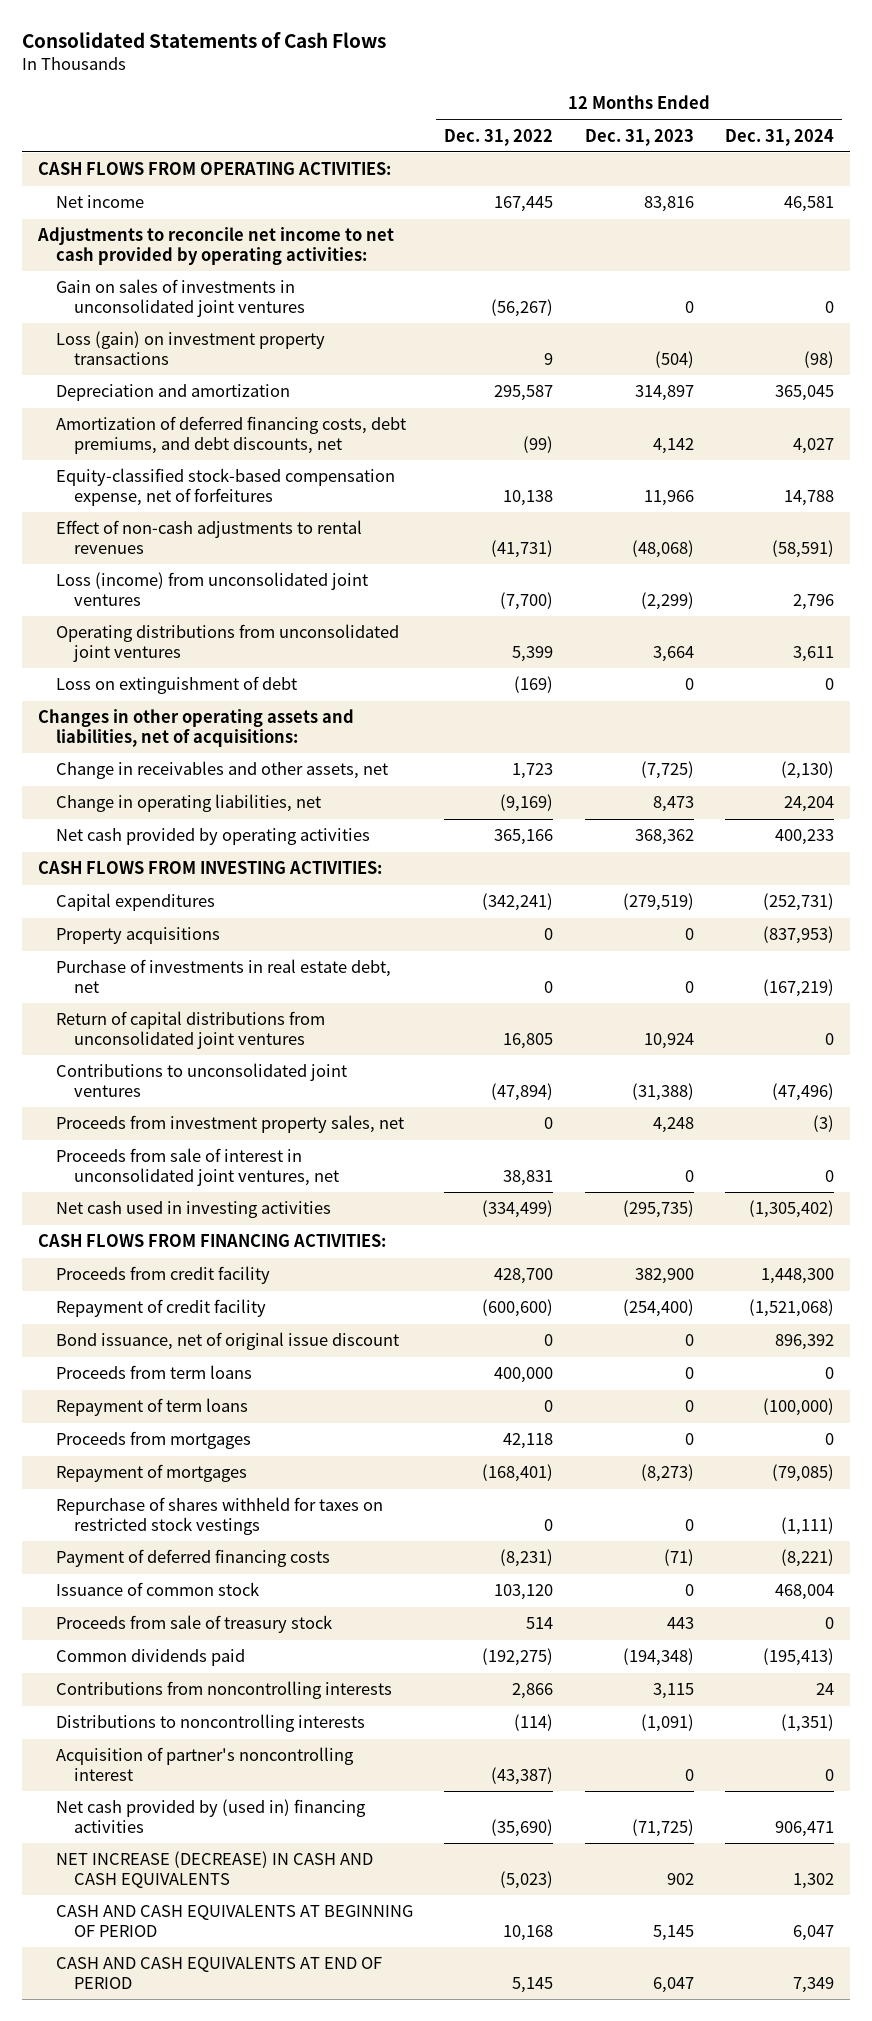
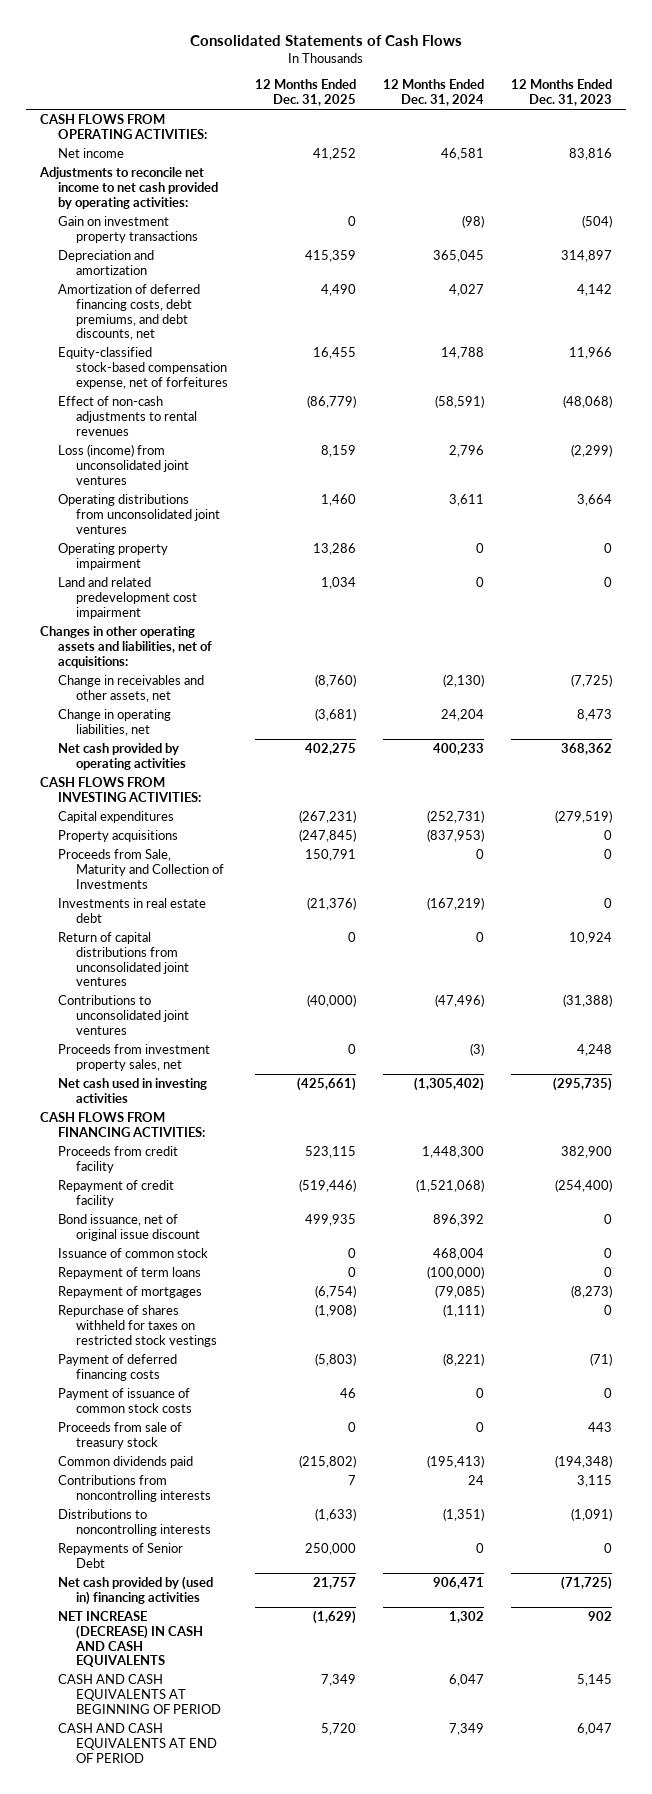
- | 12 Months Ended Dec. 31, 2022 | 12 Months Ended Dec. 31, 2023 | 12 Months Ended Dec. 31, 2024
+ | 12 Months Ended Dec. 31, 2025 | 12 Months Ended Dec. 31, 2024 | 12 Months Ended Dec. 31, 2023
- Gain on sales of investments in unconsolidated joint ventures | (56,267) | 0 | 0
- Loss (gain) on investment property transactions | 9 | (504) | (98)
+ Gain on investment property transactions | 0 | (98) | (504)
- Loss on extinguishment of debt | (169) | 0 | 0
+ Operating property impairment | 13,286 | 0 | 0
+ Land and related predevelopment cost impairment | 1,034 | 0 | 0
- Purchase of investments in real estate debt, net | 0 | 0 | (167,219)
+ Proceeds from Sale, Maturity and Collection of Investments | 150,791 | 0 | 0
+ Investments in real estate debt | (21,376) | (167,219) | 0
- Proceeds from sale of interest in unconsolidated joint ventures, net | 38,831 | 0 | 0
- Proceeds from term loans | 400,000 | 0 | 0
moved up: Issuance of common stock | 0 | 468,004 | 0
- Proceeds from mortgages | 42,118 | 0 | 0
+ Payment of issuance of common stock costs | 46 | 0 | 0
- Acquisition of partner's noncontrolling interest | (43,387) | 0 | 0
+ Repayments of Senior Debt | 250,000 | 0 | 0

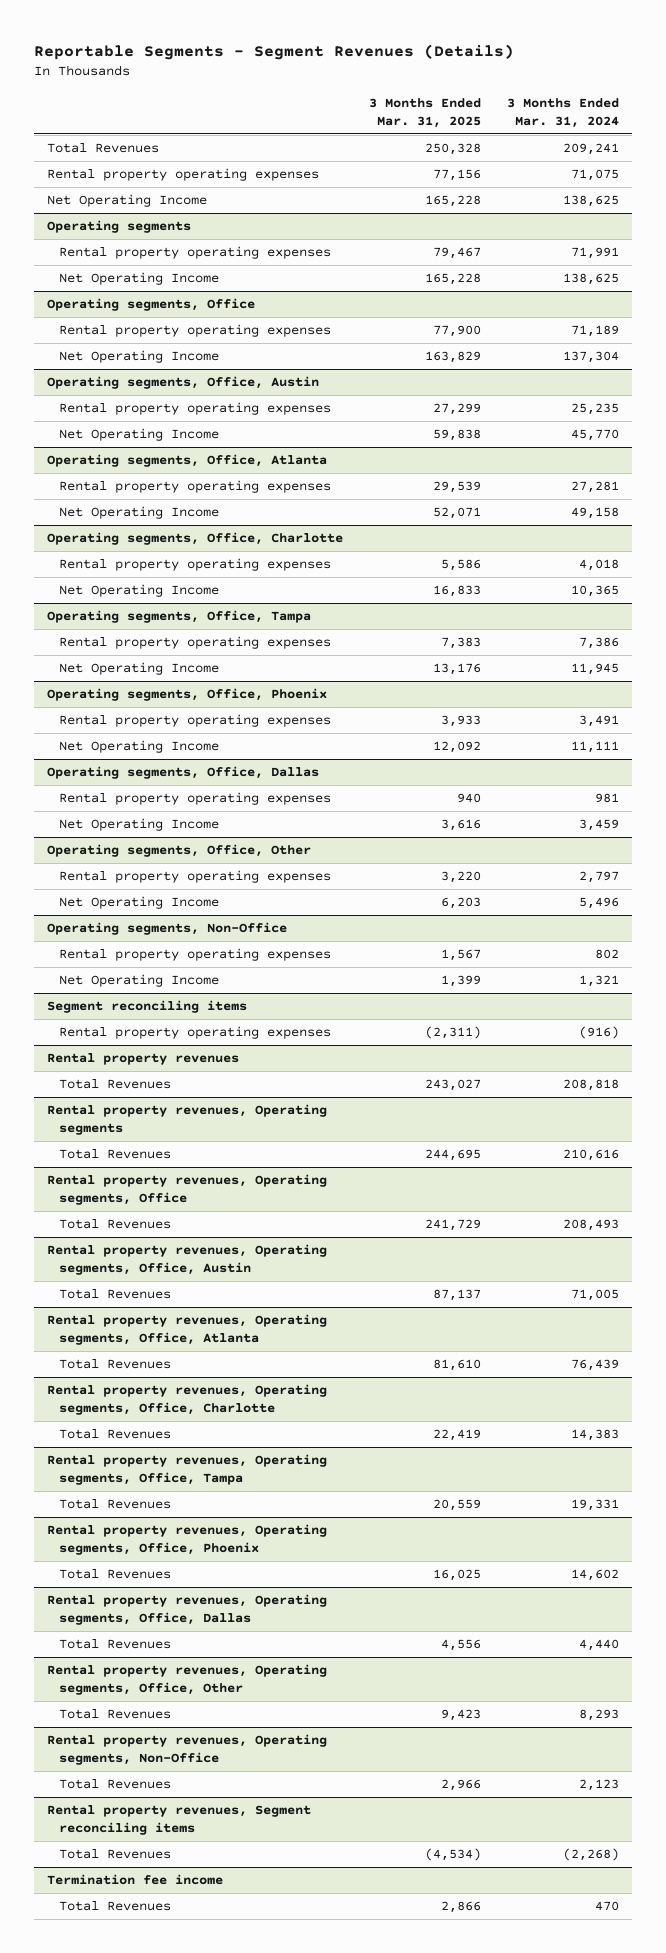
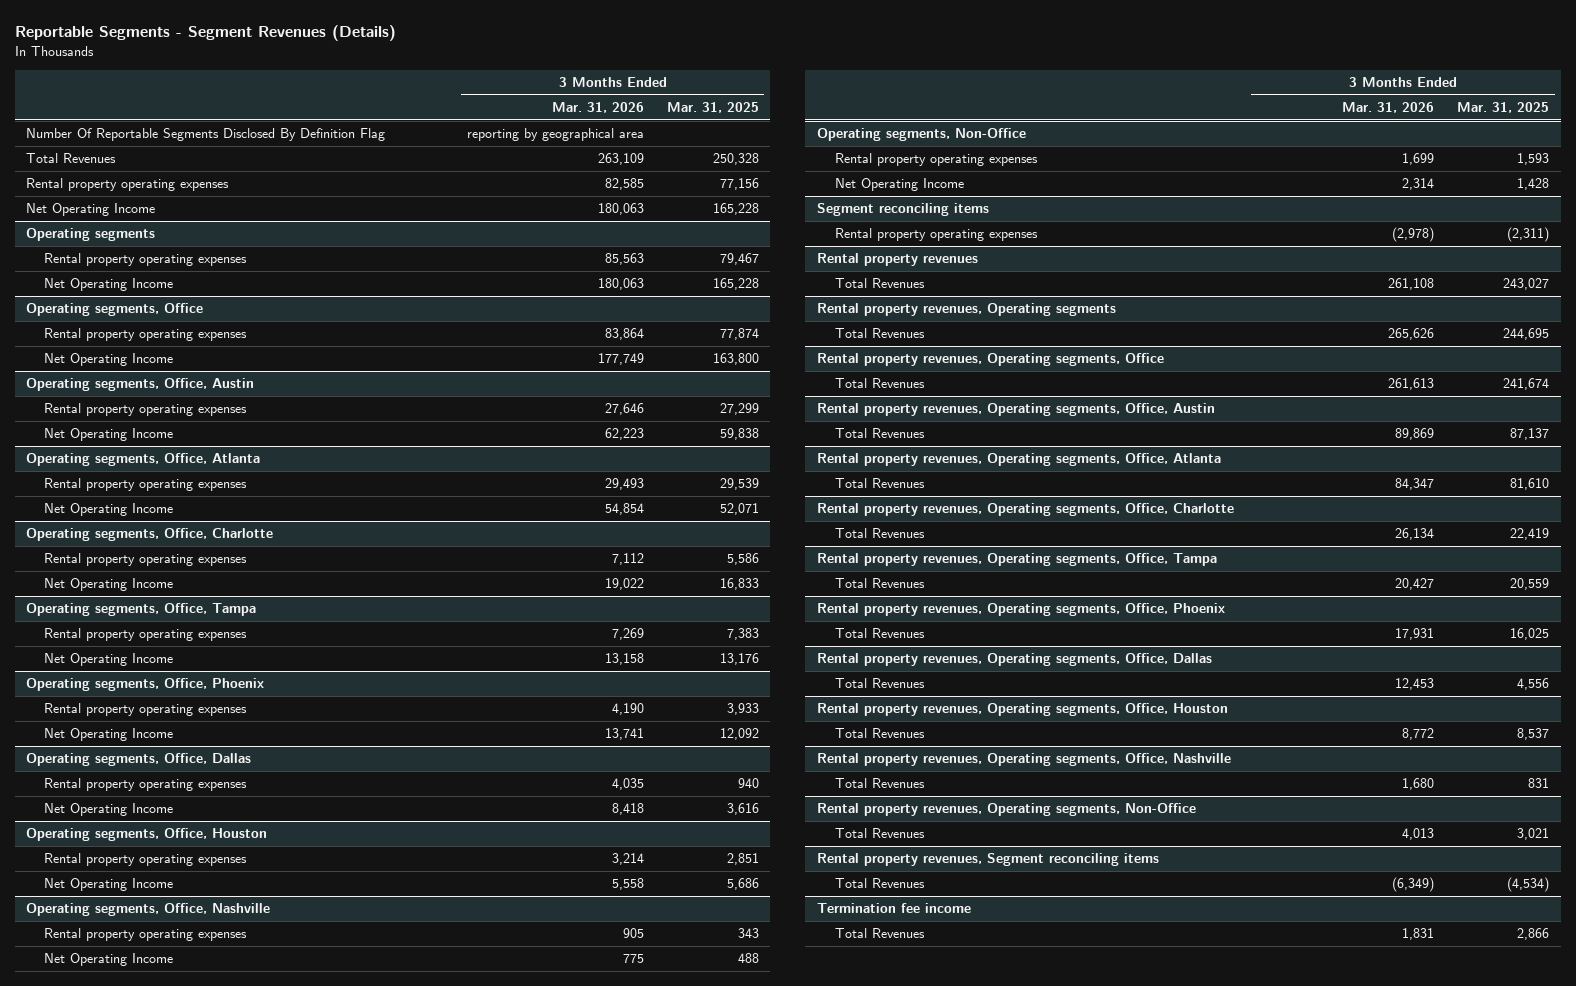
- | 3 Months Ended Mar. 31, 2025 | 3 Months Ended Mar. 31, 2024
+ | 3 Months Ended Mar. 31, 2026 | 3 Months Ended Mar. 31, 2025
+ Number Of Reportable Segments Disclosed By Definition Flag | reporting by geographical area |
@ Operating segments, Office
- Rental property operating expenses | 77,900 | 71,189
- Net Operating Income | 163,829 | 137,304
+ Rental property operating expenses | 83,864 | 77,874
+ Net Operating Income | 177,749 | 163,800
- Operating segments, Office, Other
- Rental property operating expenses | 3,220 | 2,797
- Net Operating Income | 6,203 | 5,496
+ Operating segments, Office, Houston
+ Rental property operating expenses | 3,214 | 2,851
+ Net Operating Income | 5,558 | 5,686
+ Operating segments, Office, Nashville
+ Rental property operating expenses | 905 | 343
+ Net Operating Income | 775 | 488
@ Operating segments, Non-Office
- Rental property operating expenses | 1,567 | 802
- Net Operating Income | 1,399 | 1,321
+ Rental property operating expenses | 1,699 | 1,593
+ Net Operating Income | 2,314 | 1,428
@ Rental property revenues, Operating segments, Office
- Total Revenues | 241,729 | 208,493
+ Total Revenues | 261,613 | 241,674
- Rental property revenues, Operating segments, Office, Other
- Total Revenues | 9,423 | 8,293
+ Rental property revenues, Operating segments, Office, Houston
+ Total Revenues | 8,772 | 8,537
+ Rental property revenues, Operating segments, Office, Nashville
+ Total Revenues | 1,680 | 831
@ Rental property revenues, Operating segments, Non-Office
- Total Revenues | 2,966 | 2,123
+ Total Revenues | 4,013 | 3,021

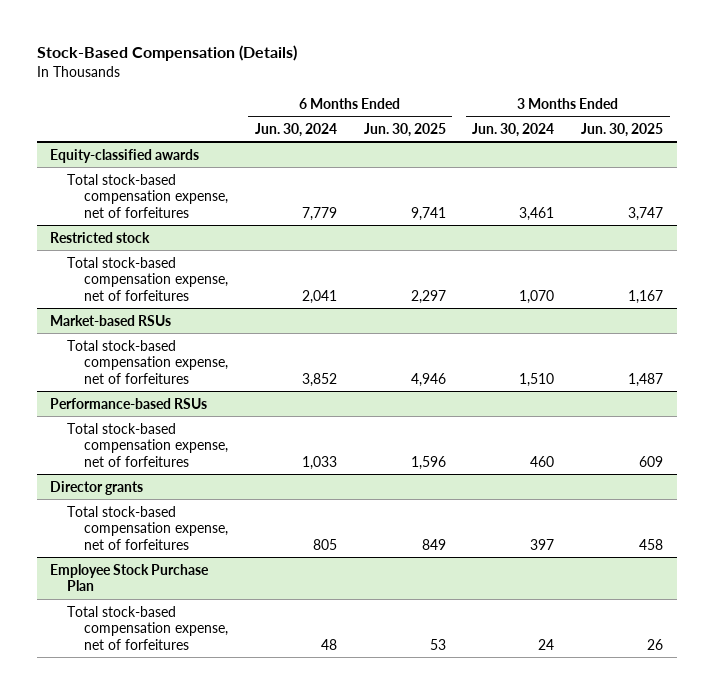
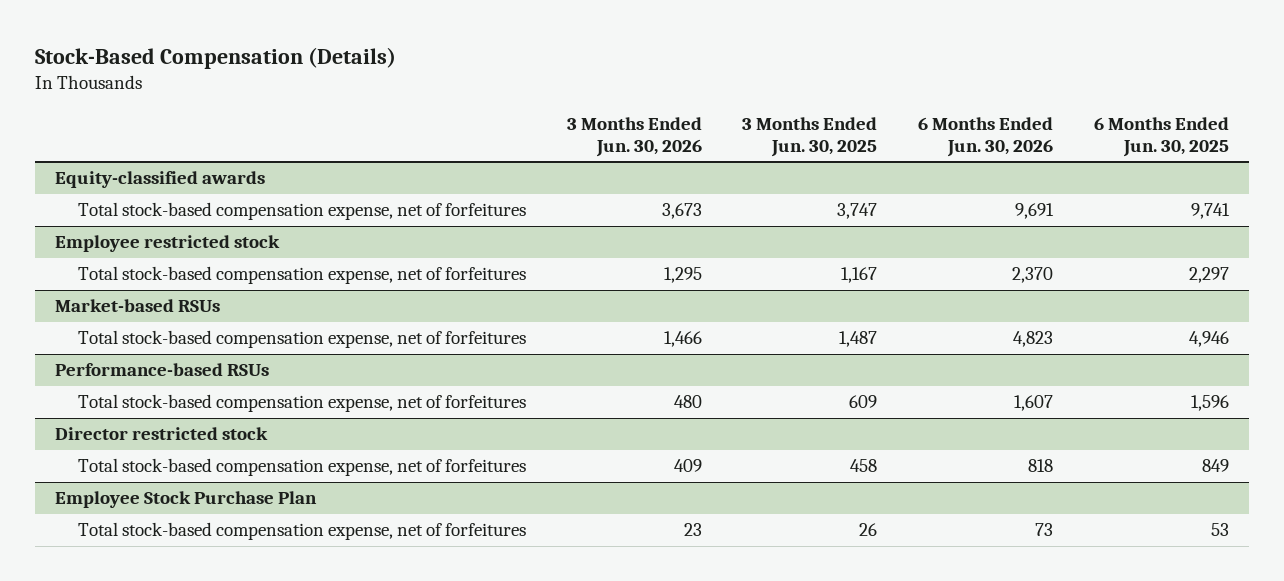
- | 6 Months Ended Jun. 30, 2024 | 6 Months Ended Jun. 30, 2025 | 3 Months Ended Jun. 30, 2024 | 3 Months Ended Jun. 30, 2025
+ | 3 Months Ended Jun. 30, 2026 | 3 Months Ended Jun. 30, 2025 | 6 Months Ended Jun. 30, 2026 | 6 Months Ended Jun. 30, 2025
- Restricted stock
+ Employee restricted stock
- Director grants
+ Director restricted stock

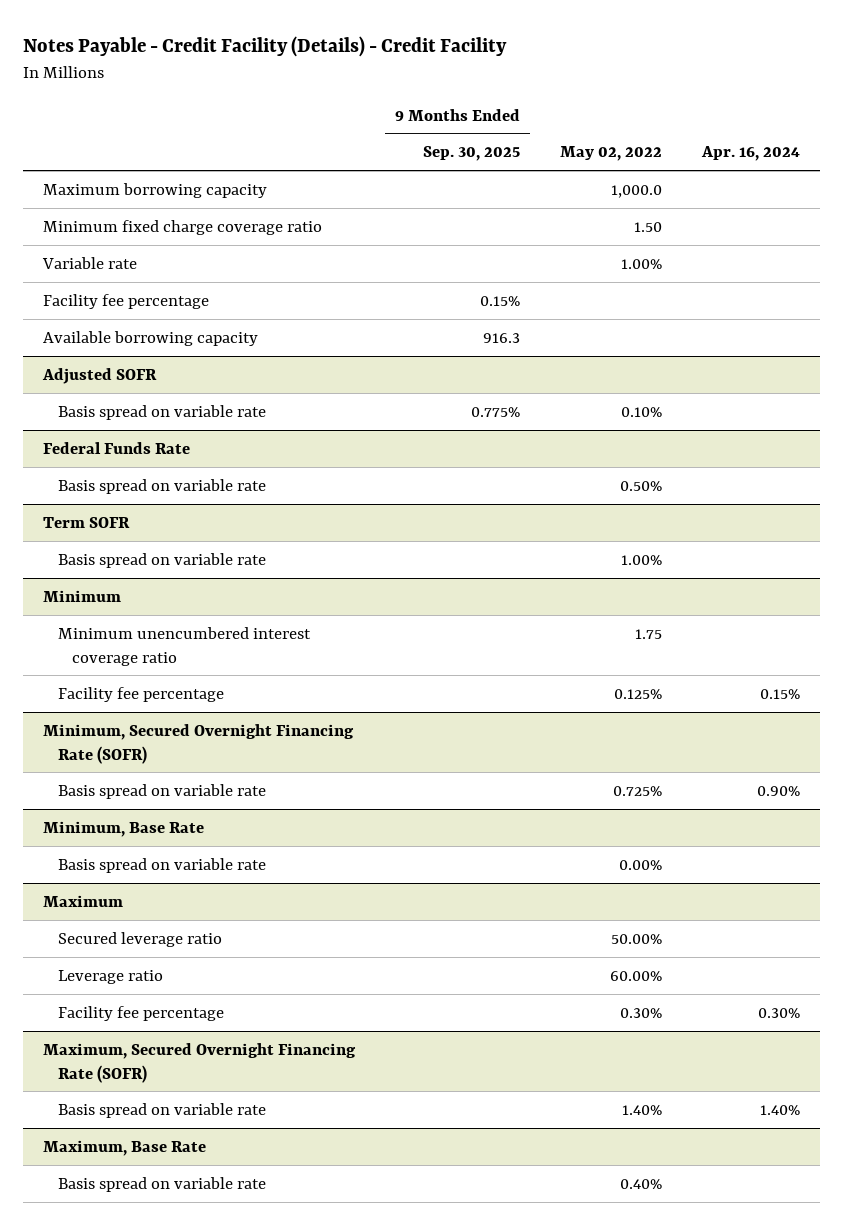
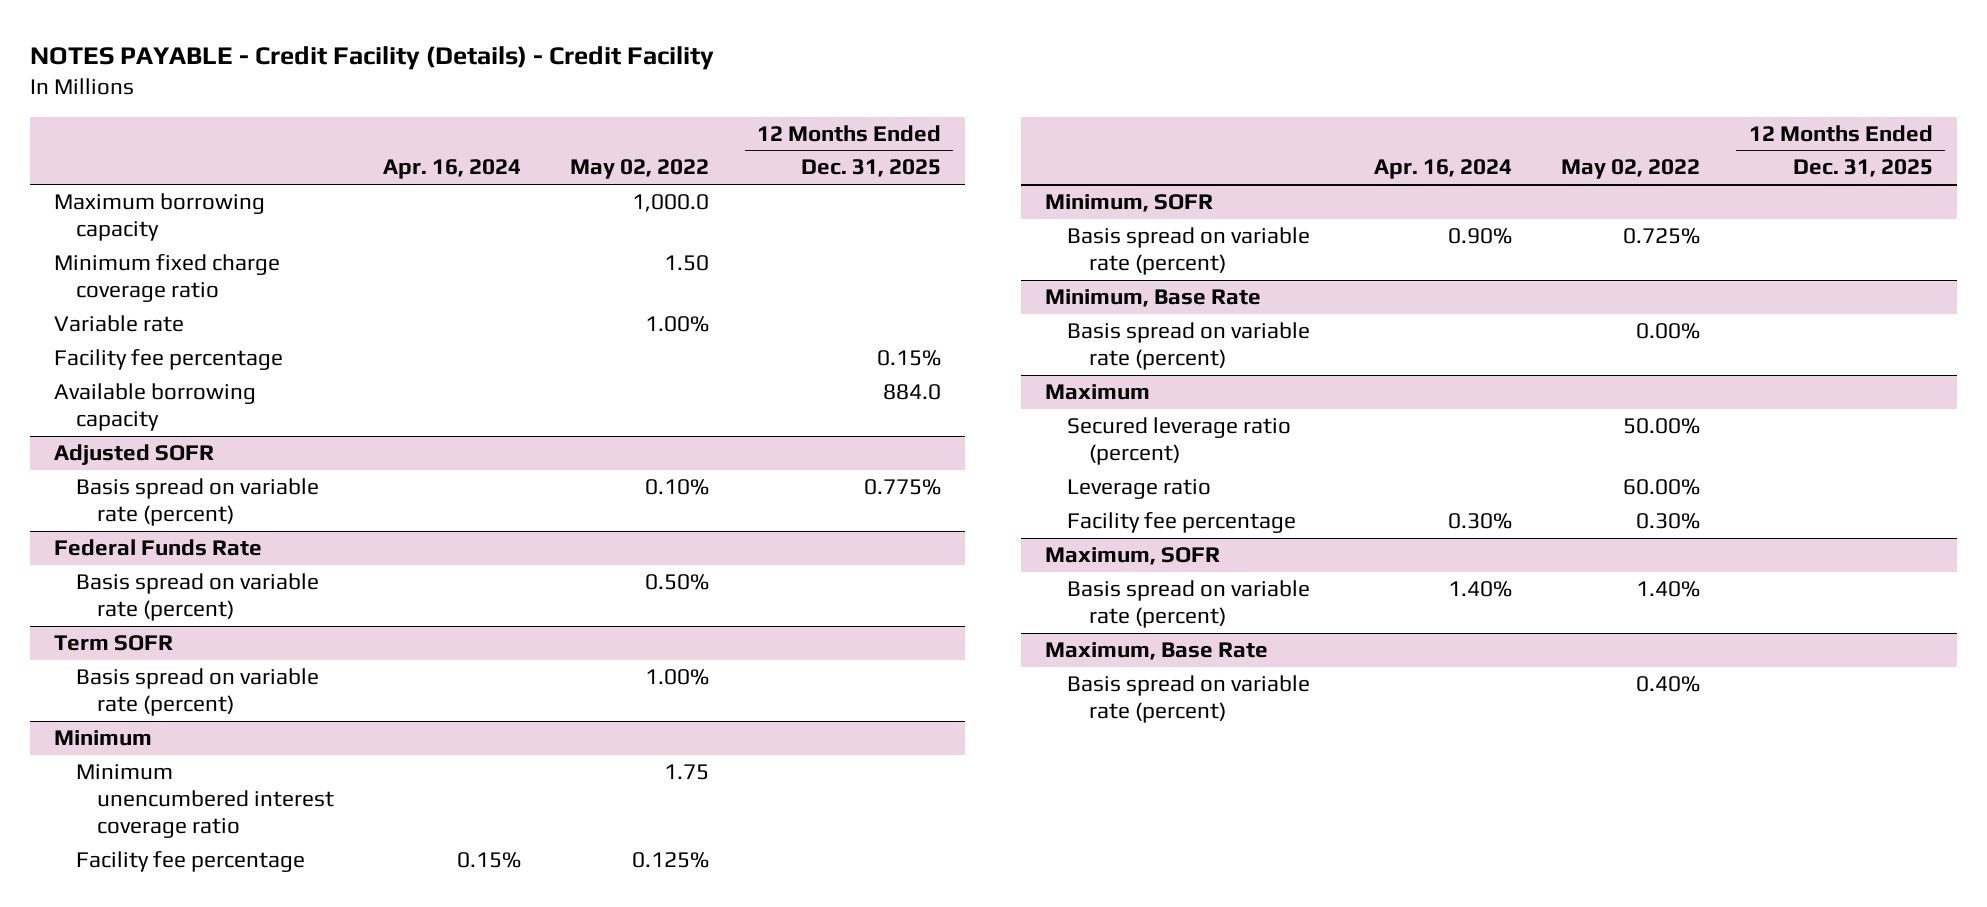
- Notes Payable - Credit Facility (Details) - Credit Facility
+ NOTES PAYABLE - Credit Facility (Details) - Credit Facility
- | 9 Months Ended Sep. 30, 2025 | May 02, 2022 | Apr. 16, 2024
+ | Apr. 16, 2024 | May 02, 2022 | 12 Months Ended Dec. 31, 2025
@ Adjusted SOFR
- Basis spread on variable rate | 0.775% | 0.10% |
+ Basis spread on variable rate (percent) | | 0.10% | 0.775%
@ Federal Funds Rate
- Basis spread on variable rate | | 0.50% |
+ Basis spread on variable rate (percent) | | 0.50% |
@ Term SOFR
- Basis spread on variable rate | | 1.00% |
+ Basis spread on variable rate (percent) | | 1.00% |
- Minimum, Secured Overnight Financing Rate (SOFR)
- Basis spread on variable rate | | 0.725% | 0.90%
+ Minimum, SOFR
+ Basis spread on variable rate (percent) | 0.90% | 0.725% |
@ Minimum, Base Rate
- Basis spread on variable rate | | 0.00% |
+ Basis spread on variable rate (percent) | | 0.00% |
@ Maximum
- Secured leverage ratio | | 50.00% |
+ Secured leverage ratio (percent) | | 50.00% |
- Maximum, Secured Overnight Financing Rate (SOFR)
- Basis spread on variable rate | | 1.40% | 1.40%
+ Maximum, SOFR
+ Basis spread on variable rate (percent) | 1.40% | 1.40% |
@ Maximum, Base Rate
- Basis spread on variable rate | | 0.40% |
+ Basis spread on variable rate (percent) | | 0.40% |

